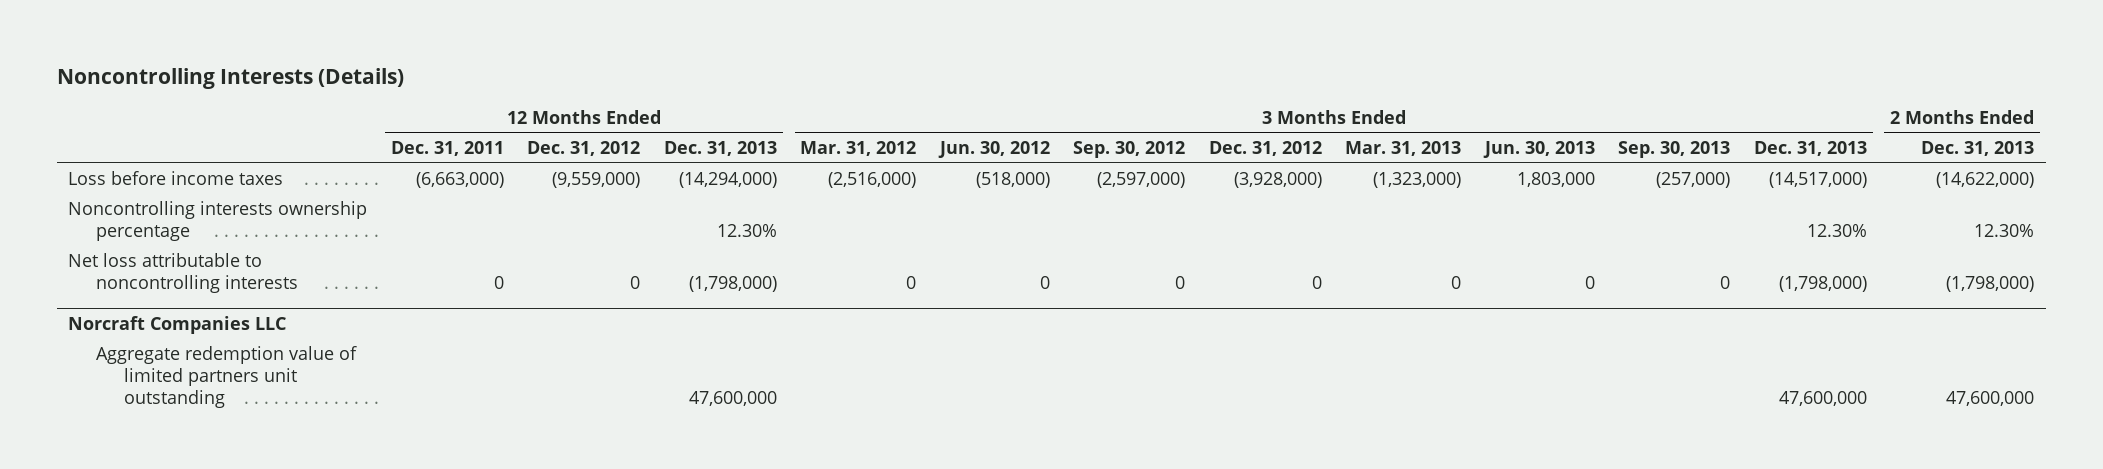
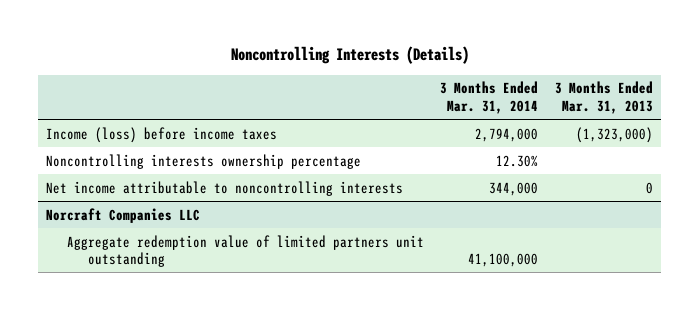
- | 12 Months Ended Dec. 31, 2011 | 12 Months Ended Dec. 31, 2012 | 12 Months Ended Dec. 31, 2013 | 3 Months Ended Mar. 31, 2012 | 3 Months Ended Jun. 30, 2012 | 3 Months Ended Sep. 30, 2012 | 3 Months Ended Dec. 31, 2012 | 3 Months Ended Mar. 31, 2013 | 3 Months Ended Jun. 30, 2013 | 3 Months Ended Sep. 30, 2013 | 3 Months Ended Dec. 31, 2013 | 2 Months Ended Dec. 31, 2013
+ | 3 Months Ended Mar. 31, 2014 | 3 Months Ended Mar. 31, 2013
- Loss before income taxes | (6,663,000) | (9,559,000) | (14,294,000) | (2,516,000) | (518,000) | (2,597,000) | (3,928,000) | (1,323,000) | 1,803,000 | (257,000) | (14,517,000) | (14,622,000)
+ Income (loss) before income taxes | 2,794,000 | (1,323,000)
- Net loss attributable to noncontrolling interests | 0 | 0 | (1,798,000) | 0 | 0 | 0 | 0 | 0 | 0 | 0 | (1,798,000) | (1,798,000)
+ Net income attributable to noncontrolling interests | 344,000 | 0

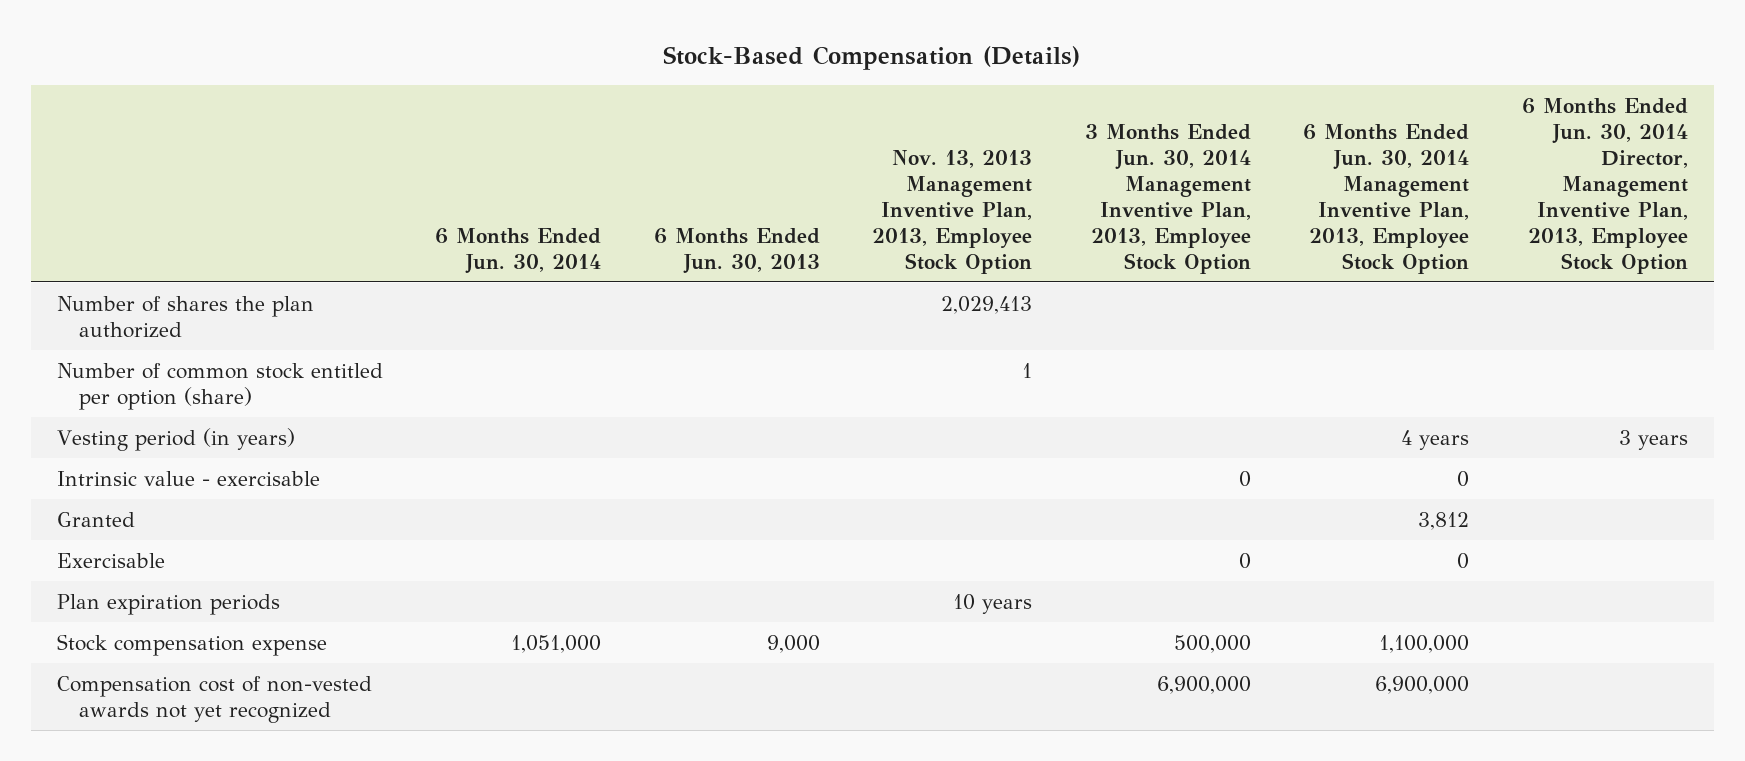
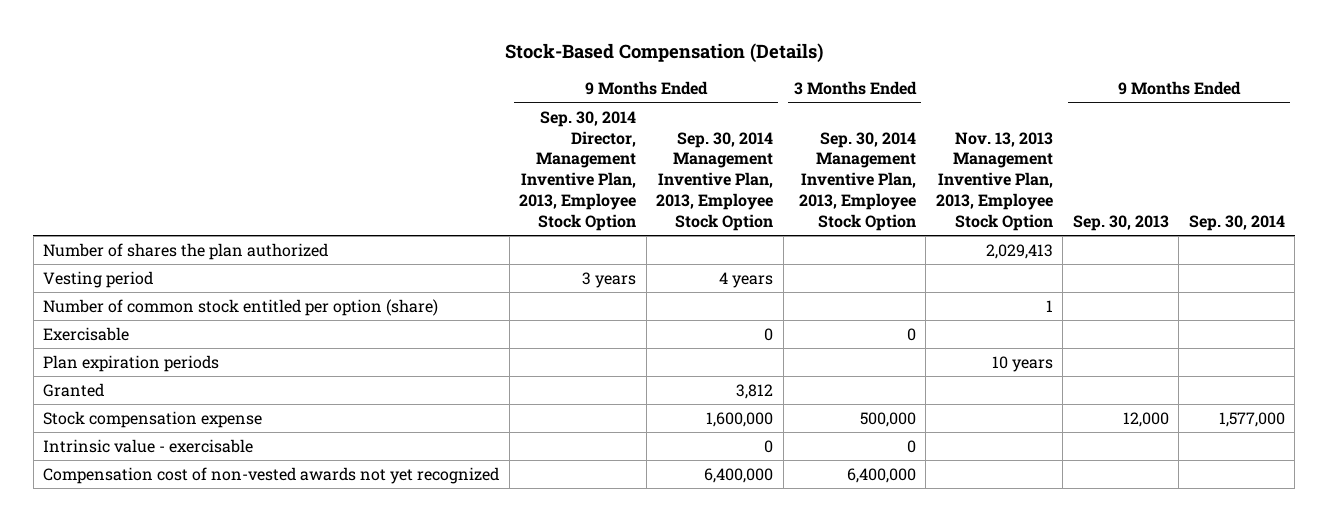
- | 6 Months Ended Jun. 30, 2014 | 6 Months Ended Jun. 30, 2013 | Nov. 13, 2013 Management Inventive Plan, 2013, Employee Stock Option | 3 Months Ended Jun. 30, 2014 Management Inventive Plan, 2013, Employee Stock Option | 6 Months Ended Jun. 30, 2014 Management Inventive Plan, 2013, Employee Stock Option | 6 Months Ended Jun. 30, 2014 Director, Management Inventive Plan, 2013, Employee Stock Option
+ | 9 Months Ended Sep. 30, 2014 Director, Management Inventive Plan, 2013, Employee Stock Option | 9 Months Ended Sep. 30, 2014 Management Inventive Plan, 2013, Employee Stock Option | 3 Months Ended Sep. 30, 2014 Management Inventive Plan, 2013, Employee Stock Option | Nov. 13, 2013 Management Inventive Plan, 2013, Employee Stock Option | 9 Months Ended Sep. 30, 2013 | 9 Months Ended Sep. 30, 2014
+ Vesting period | 3 years | 4 years | | | |
- Vesting period (in years) | | | | | 4 years | 3 years
moved down: Granted | | 3,812 | | | |
moved down: Intrinsic value - exercisable | | 0 | 0 | | |

